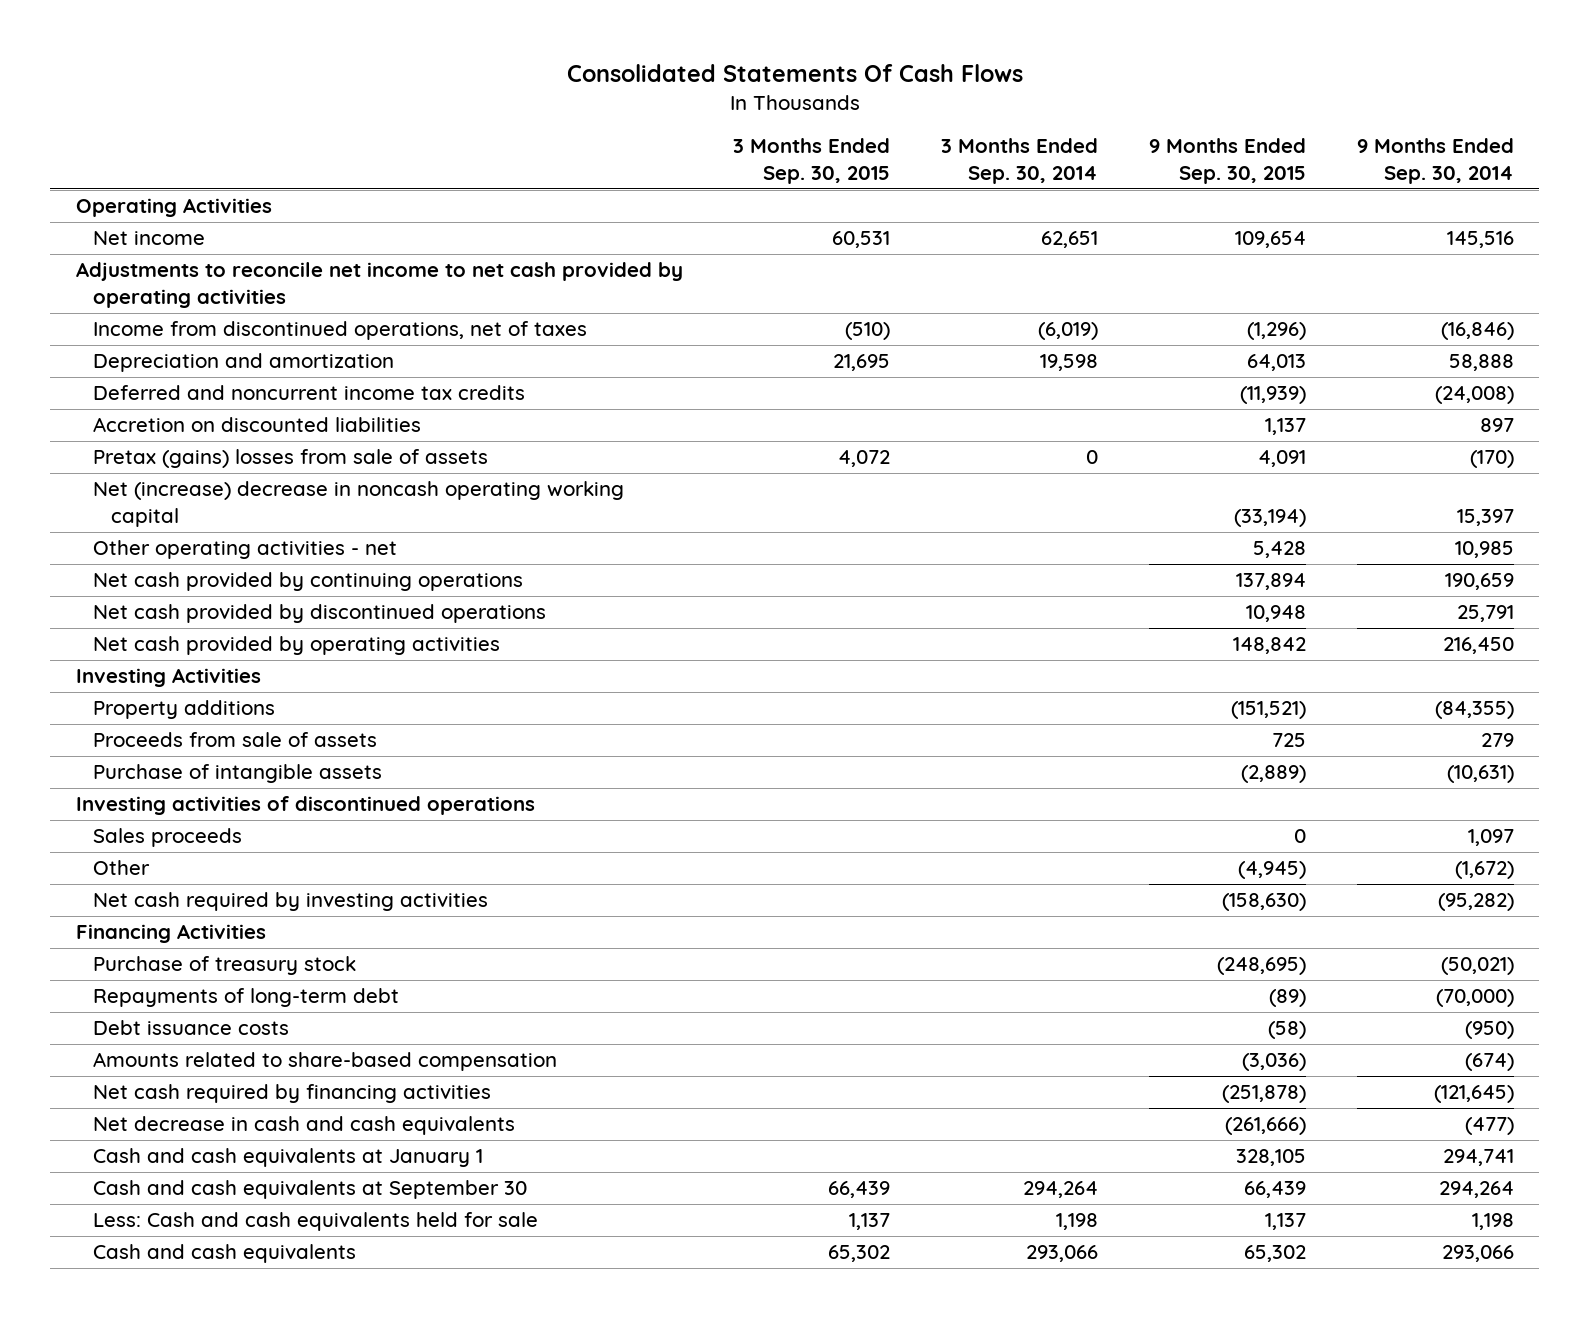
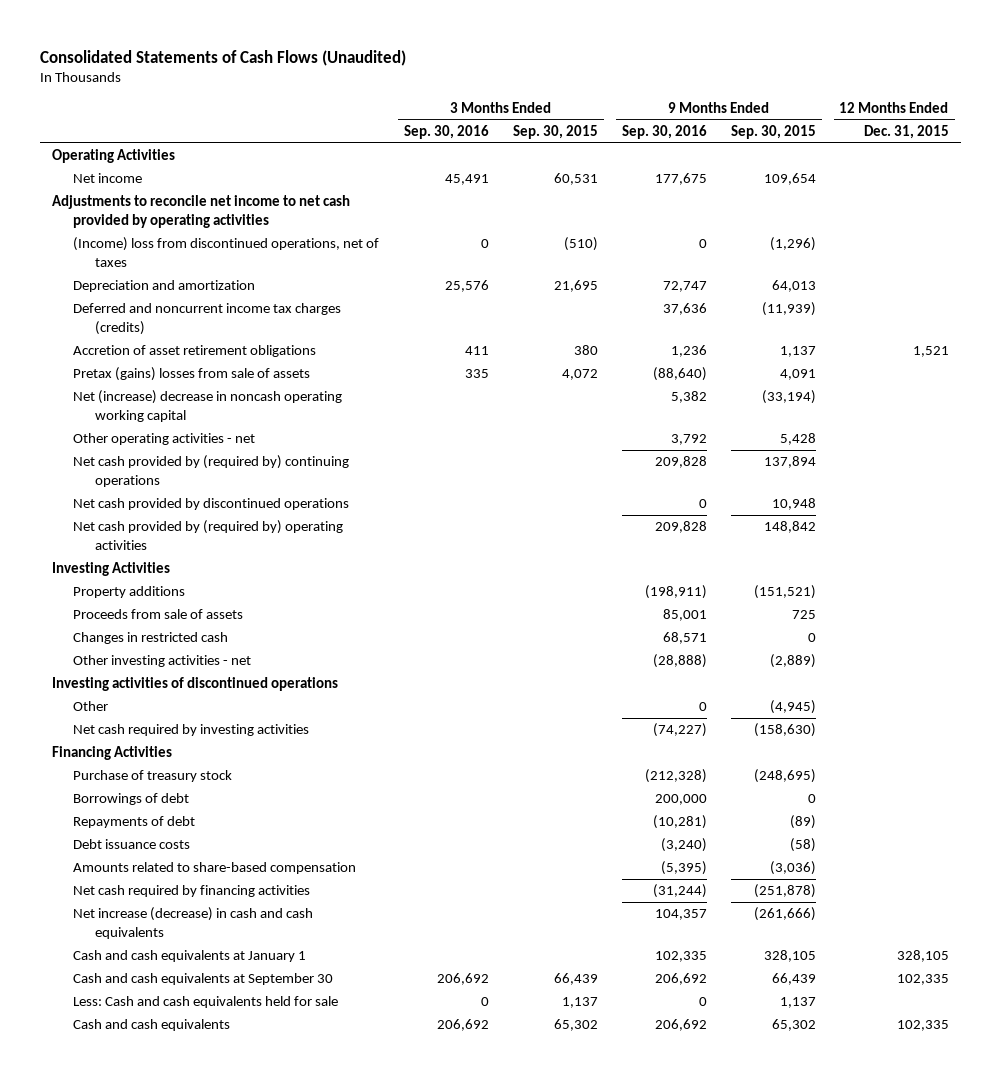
- Consolidated Statements Of Cash Flows
+ Consolidated Statements of Cash Flows (Unaudited)
- | 3 Months Ended Sep. 30, 2015 | 3 Months Ended Sep. 30, 2014 | 9 Months Ended Sep. 30, 2015 | 9 Months Ended Sep. 30, 2014
+ | 3 Months Ended Sep. 30, 2016 | 3 Months Ended Sep. 30, 2015 | 9 Months Ended Sep. 30, 2016 | 9 Months Ended Sep. 30, 2015 | 12 Months Ended Dec. 31, 2015
- Income from discontinued operations, net of taxes | (510) | (6,019) | (1,296) | (16,846)
+ (Income) loss from discontinued operations, net of taxes | 0 | (510) | 0 | (1,296) |
- Deferred and noncurrent income tax credits | | | (11,939) | (24,008)
- Accretion on discounted liabilities | | | 1,137 | 897
+ Deferred and noncurrent income tax charges (credits) | | | 37,636 | (11,939) |
+ Accretion of asset retirement obligations | 411 | 380 | 1,236 | 1,137 | 1,521
- Net cash provided by continuing operations | | | 137,894 | 190,659
+ Net cash provided by (required by) continuing operations | | | 209,828 | 137,894 |
- Net cash provided by operating activities | | | 148,842 | 216,450
+ Net cash provided by (required by) operating activities | | | 209,828 | 148,842 |
- Purchase of intangible assets | | | (2,889) | (10,631)
+ Changes in restricted cash | | | 68,571 | 0 |
+ Other investing activities - net | | | (28,888) | (2,889) |
- Sales proceeds | | | 0 | 1,097
- Repayments of long-term debt | | | (89) | (70,000)
+ Borrowings of debt | | | 200,000 | 0 |
+ Repayments of debt | | | (10,281) | (89) |
- Net decrease in cash and cash equivalents | | | (261,666) | (477)
+ Net increase (decrease) in cash and cash equivalents | | | 104,357 | (261,666) |

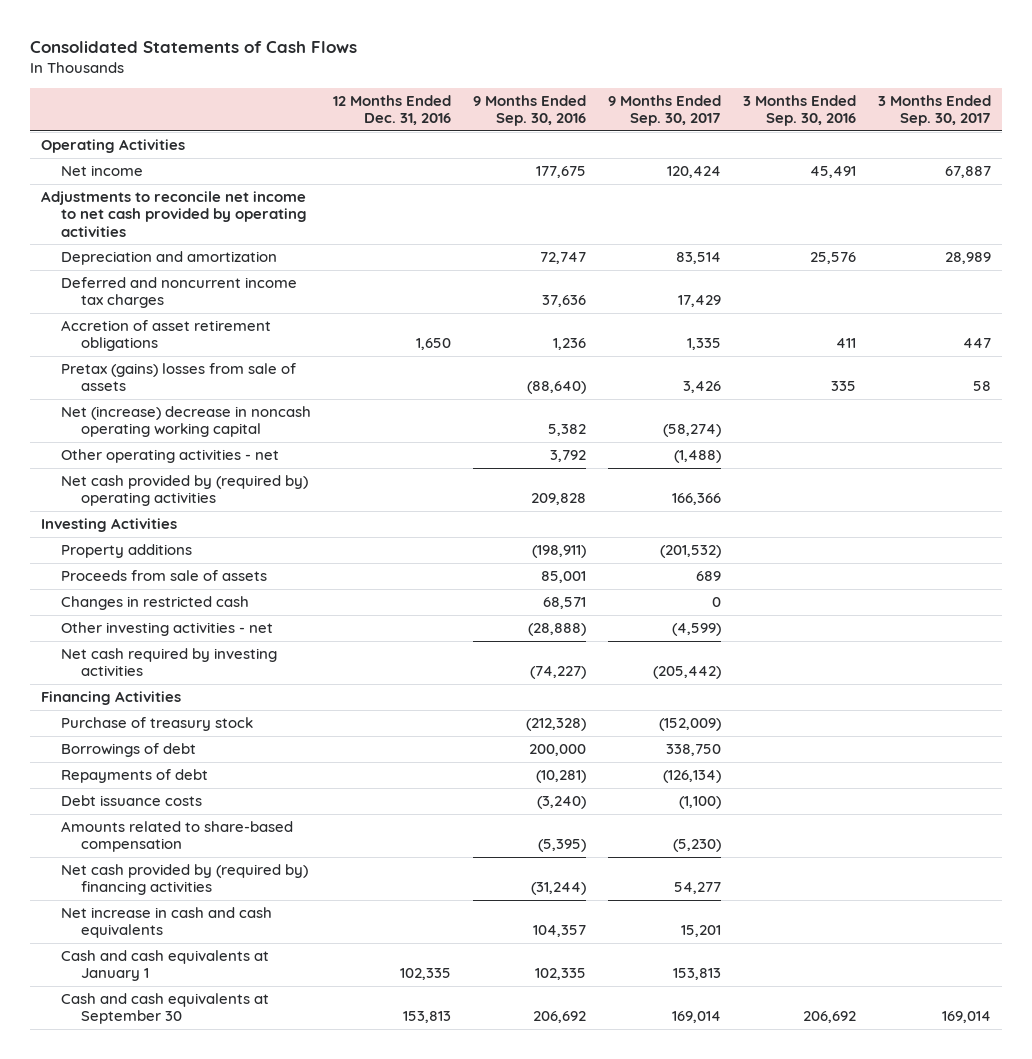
- Consolidated Statements of Cash Flows (Unaudited)
+ Consolidated Statements of Cash Flows
- | 3 Months Ended Sep. 30, 2016 | 3 Months Ended Sep. 30, 2015 | 9 Months Ended Sep. 30, 2016 | 9 Months Ended Sep. 30, 2015 | 12 Months Ended Dec. 31, 2015
+ | 12 Months Ended Dec. 31, 2016 | 9 Months Ended Sep. 30, 2016 | 9 Months Ended Sep. 30, 2017 | 3 Months Ended Sep. 30, 2016 | 3 Months Ended Sep. 30, 2017
- (Income) loss from discontinued operations, net of taxes | 0 | (510) | 0 | (1,296) |
- Deferred and noncurrent income tax charges (credits) | | | 37,636 | (11,939) |
+ Deferred and noncurrent income tax charges | | 37,636 | 17,429 | |
- Net cash provided by (required by) continuing operations | | | 209,828 | 137,894 |
- Net cash provided by discontinued operations | | | 0 | 10,948 |
- Investing activities of discontinued operations
- Other | | | 0 | (4,945) |
- Net cash required by financing activities | | | (31,244) | (251,878) |
- Net increase (decrease) in cash and cash equivalents | | | 104,357 | (261,666) |
+ Net cash provided by (required by) financing activities | | (31,244) | 54,277 | |
+ Net increase in cash and cash equivalents | | 104,357 | 15,201 | |
- Less: Cash and cash equivalents held for sale | 0 | 1,137 | 0 | 1,137 |
- Cash and cash equivalents | 206,692 | 65,302 | 206,692 | 65,302 | 102,335

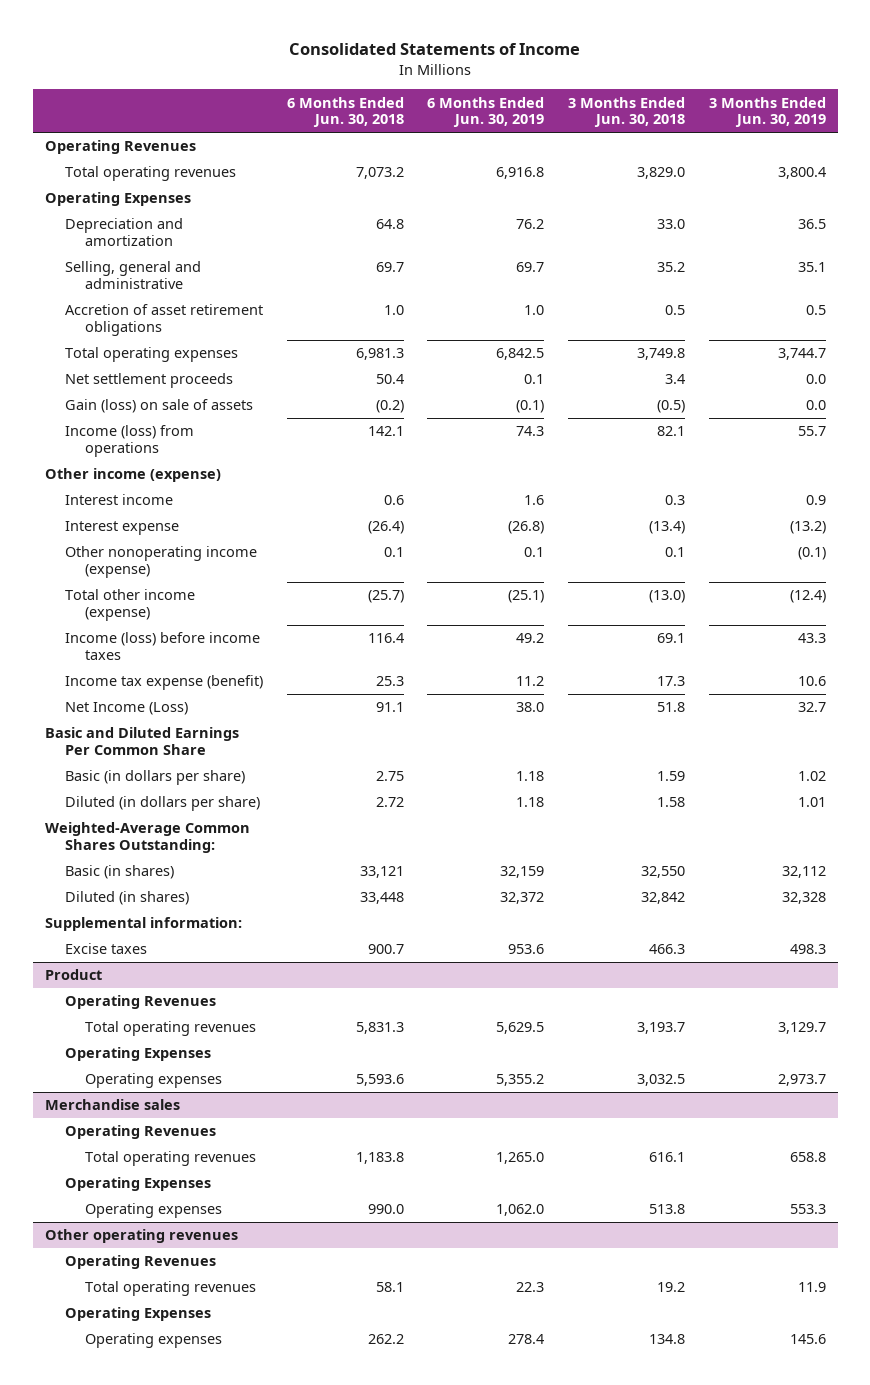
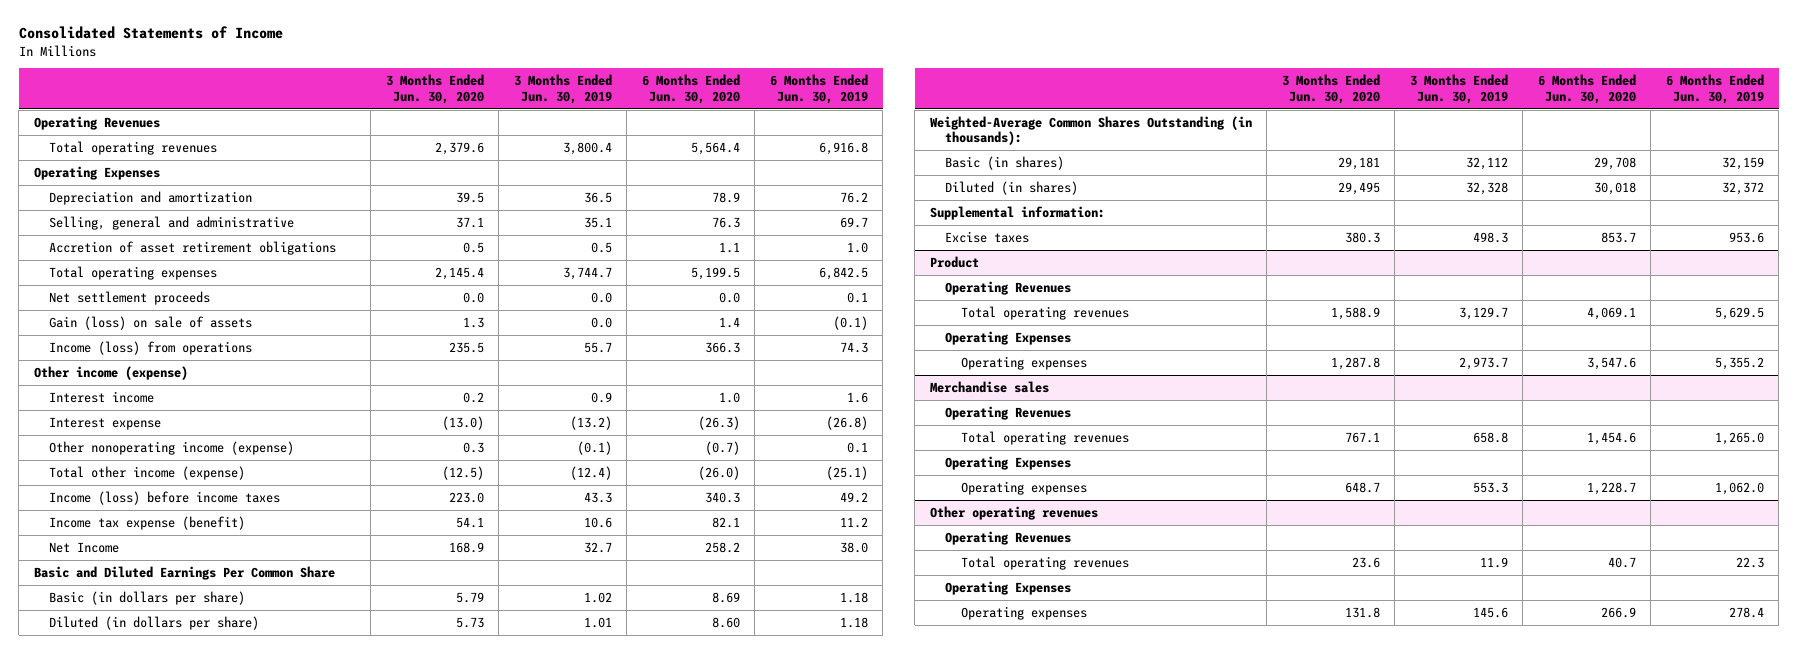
- | 6 Months Ended Jun. 30, 2018 | 6 Months Ended Jun. 30, 2019 | 3 Months Ended Jun. 30, 2018 | 3 Months Ended Jun. 30, 2019
+ | 3 Months Ended Jun. 30, 2020 | 3 Months Ended Jun. 30, 2019 | 6 Months Ended Jun. 30, 2020 | 6 Months Ended Jun. 30, 2019
- Net Income (Loss) | 91.1 | 38.0 | 51.8 | 32.7
+ Net Income | 168.9 | 32.7 | 258.2 | 38.0
- Weighted-Average Common Shares Outstanding:
+ Weighted-Average Common Shares Outstanding (in thousands):

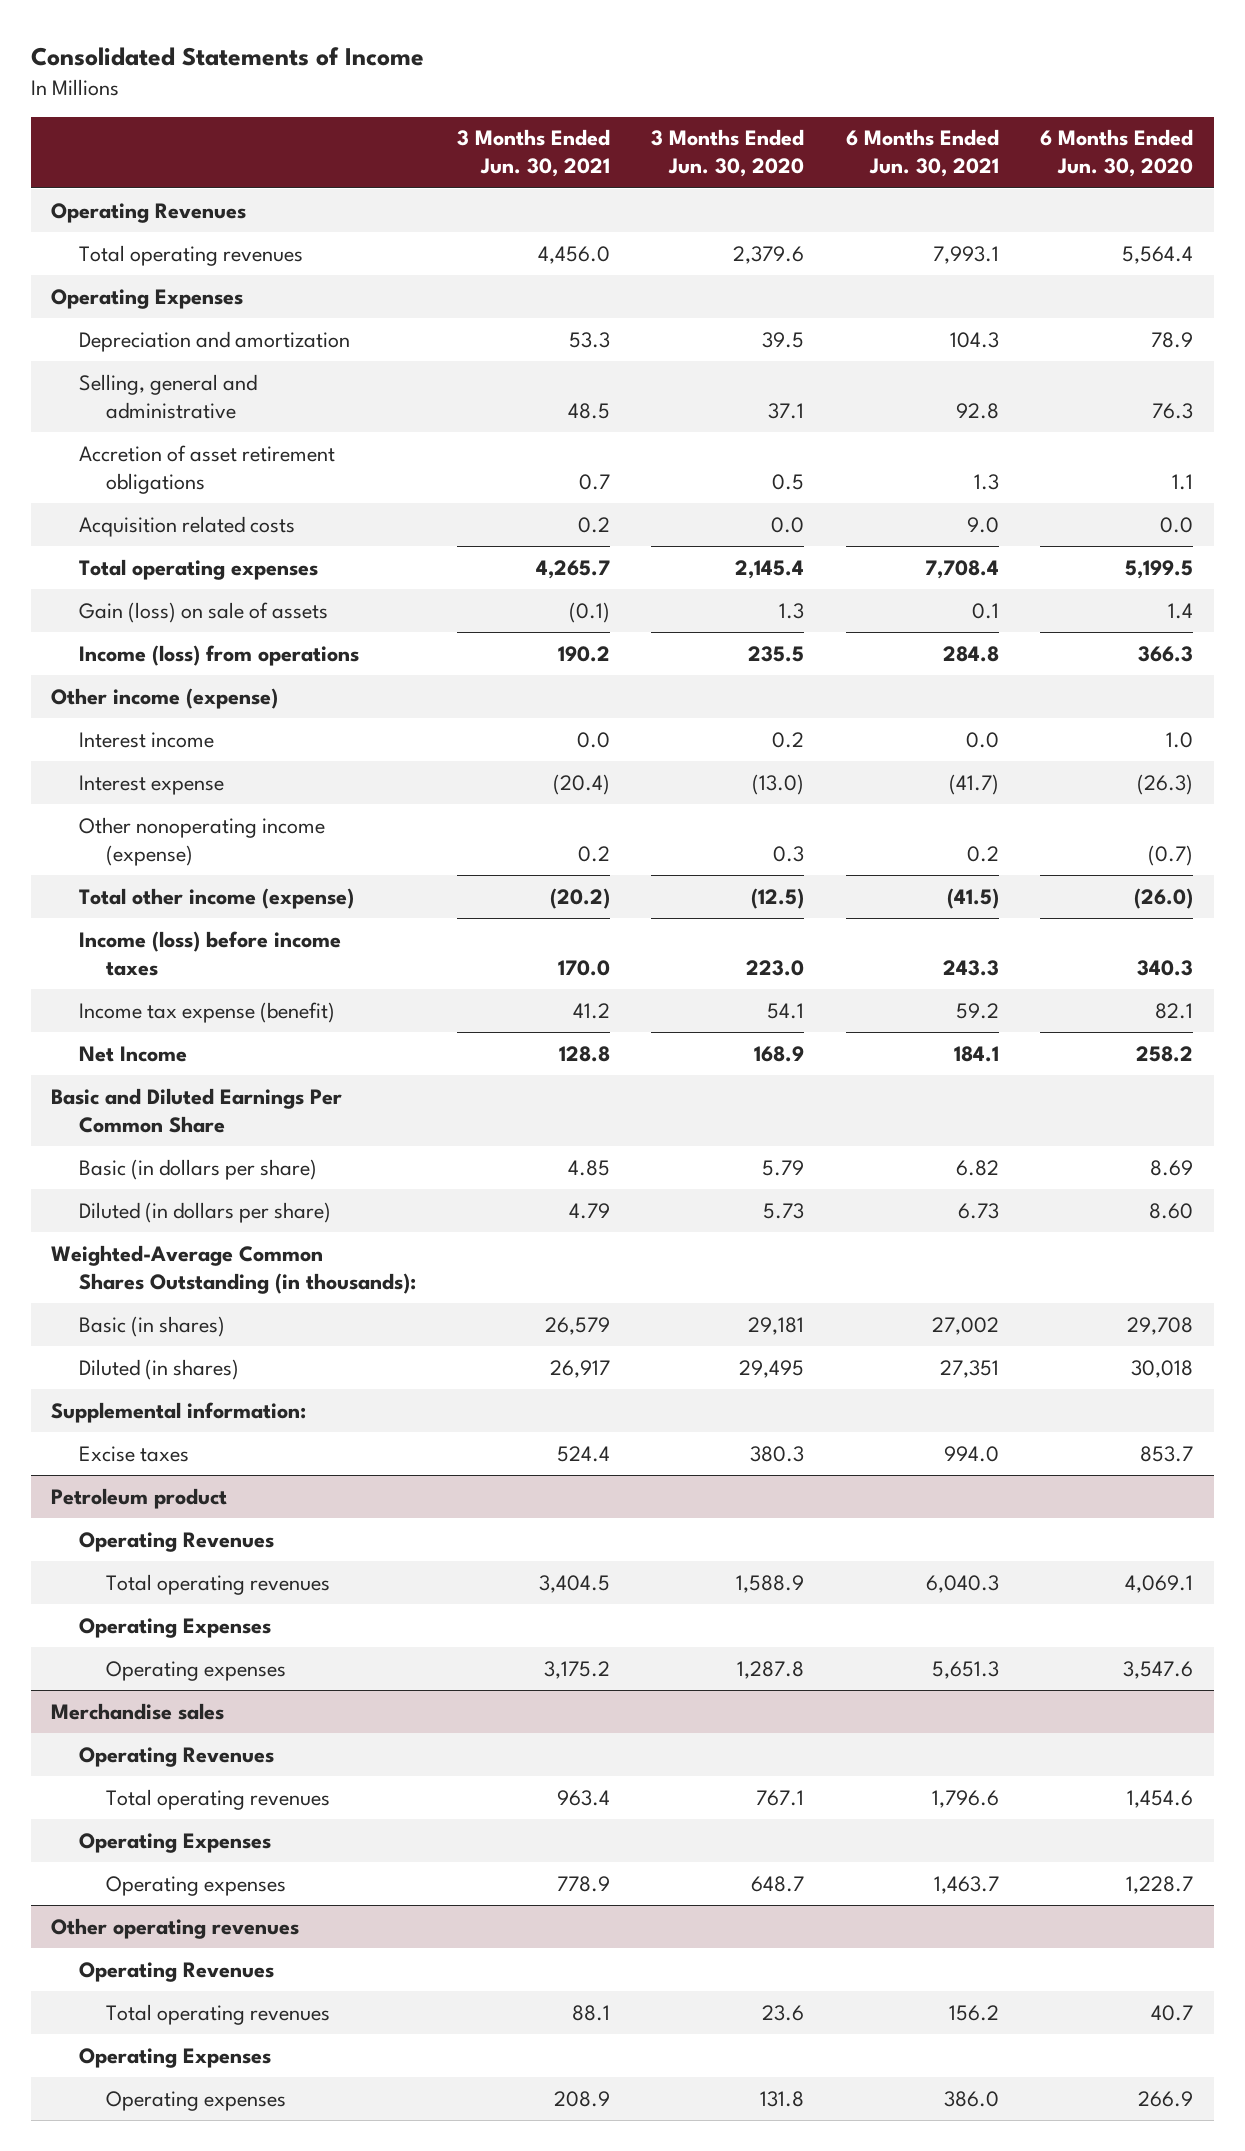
- | 3 Months Ended Jun. 30, 2020 | 3 Months Ended Jun. 30, 2019 | 6 Months Ended Jun. 30, 2020 | 6 Months Ended Jun. 30, 2019
+ | 3 Months Ended Jun. 30, 2021 | 3 Months Ended Jun. 30, 2020 | 6 Months Ended Jun. 30, 2021 | 6 Months Ended Jun. 30, 2020
+ Acquisition related costs | 0.2 | 0.0 | 9.0 | 0.0
- Net settlement proceeds | 0.0 | 0.0 | 0.0 | 0.1
- Product
+ Petroleum product

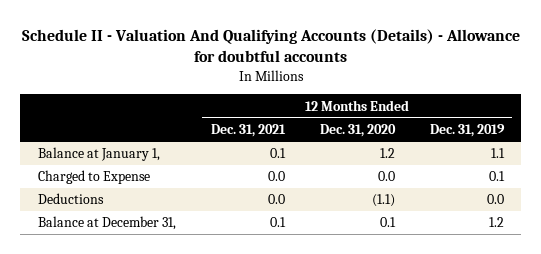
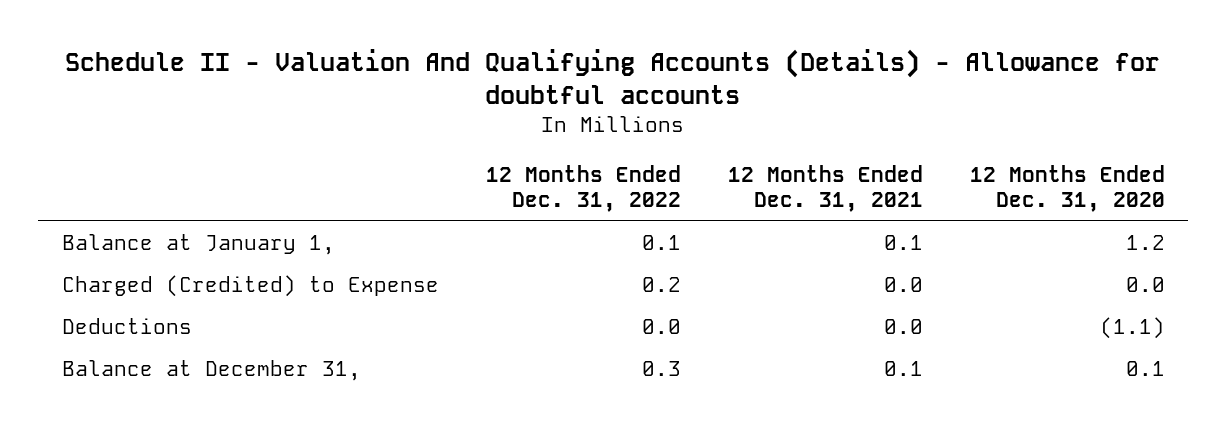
- | 12 Months Ended Dec. 31, 2021 | 12 Months Ended Dec. 31, 2020 | 12 Months Ended Dec. 31, 2019
+ | 12 Months Ended Dec. 31, 2022 | 12 Months Ended Dec. 31, 2021 | 12 Months Ended Dec. 31, 2020
- Charged to Expense | 0.0 | 0.0 | 0.1
+ Charged (Credited) to Expense | 0.2 | 0.0 | 0.0

